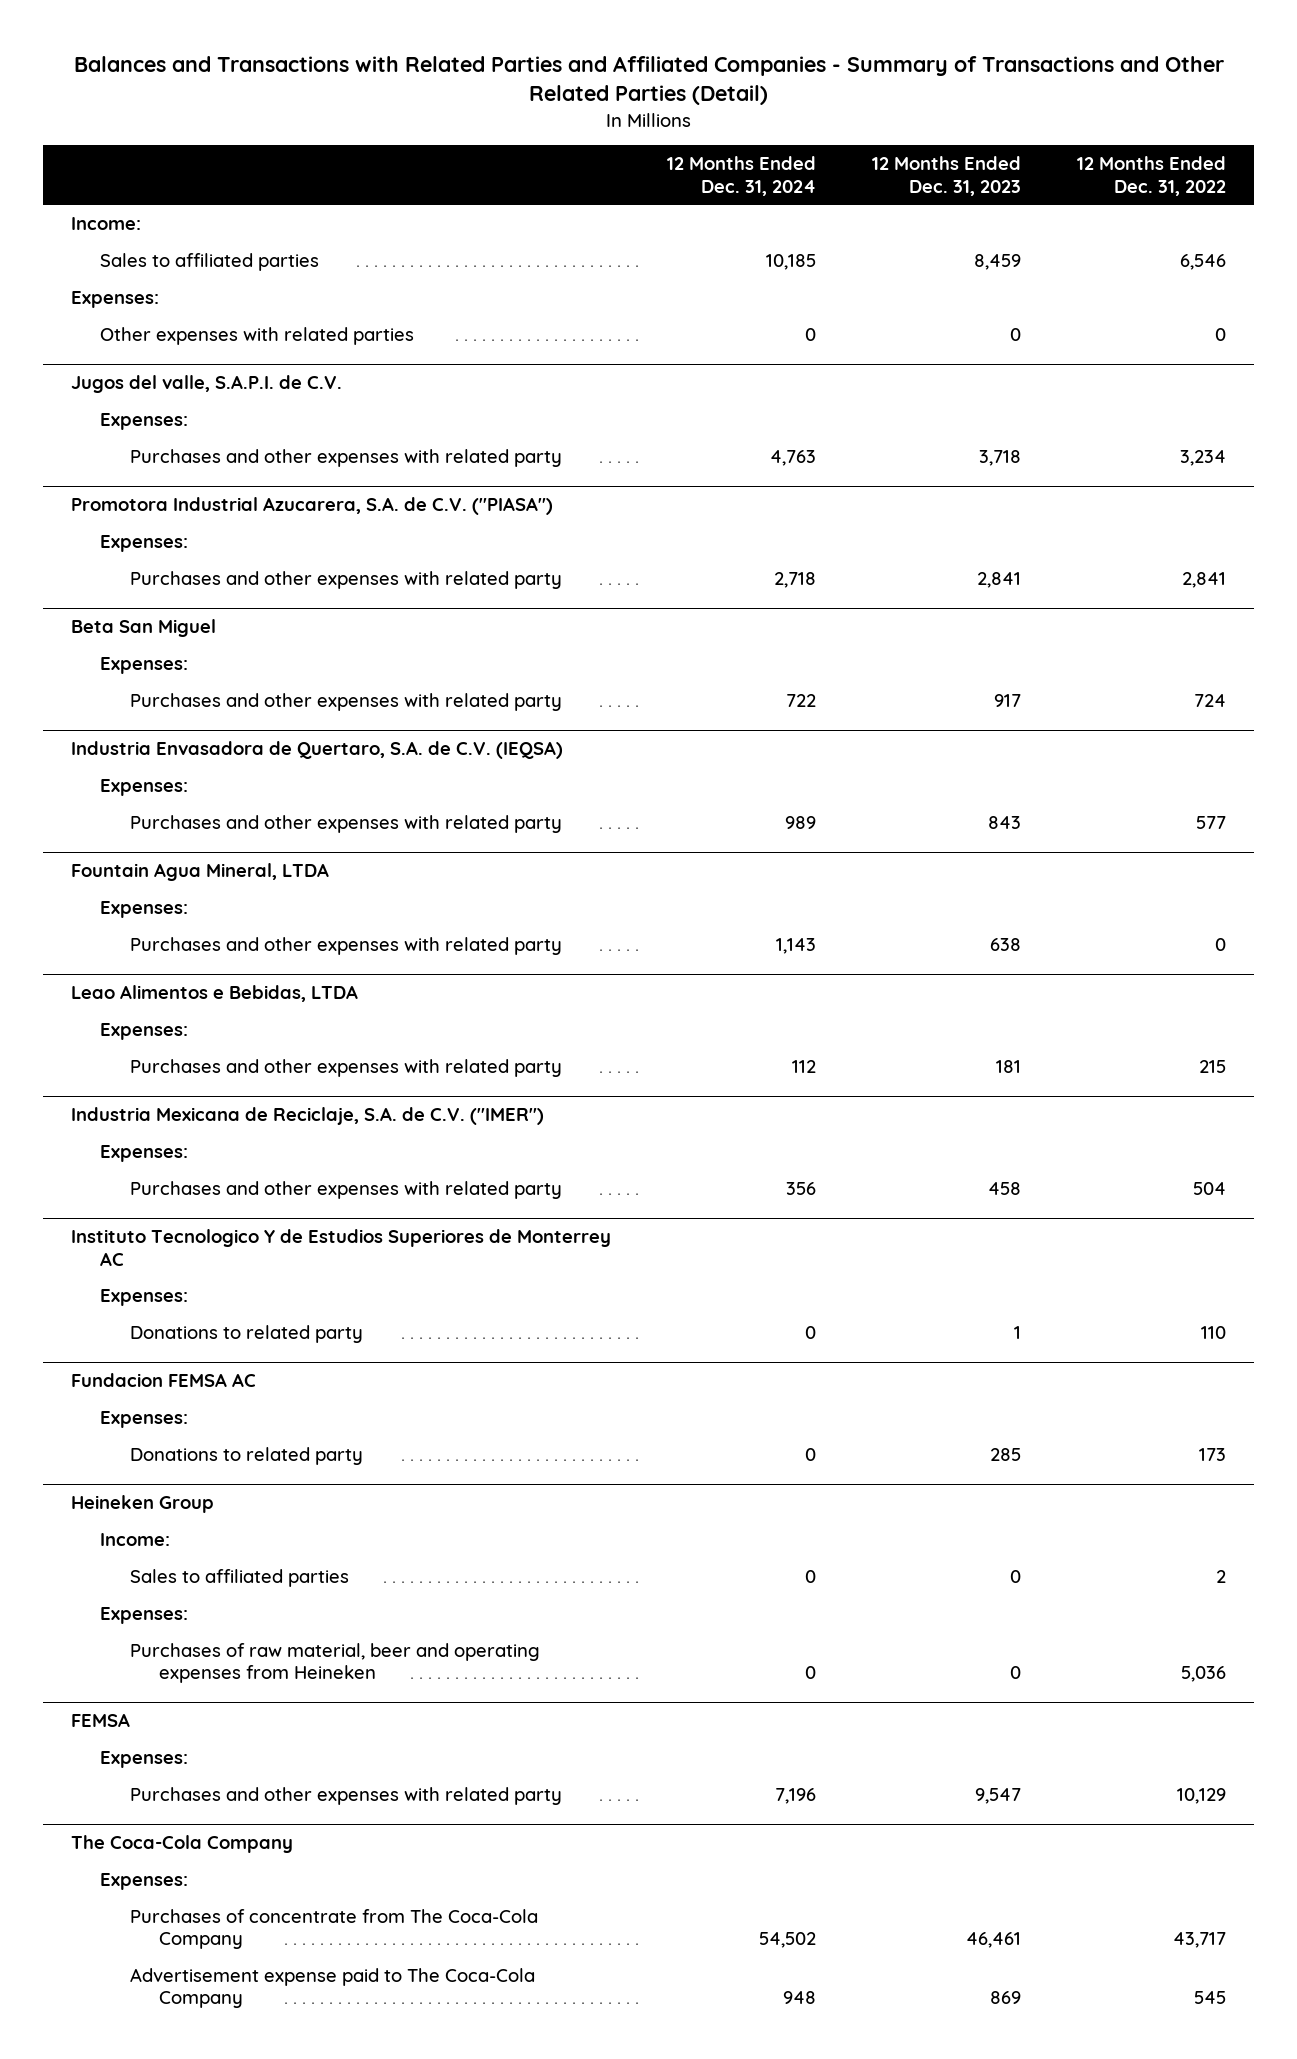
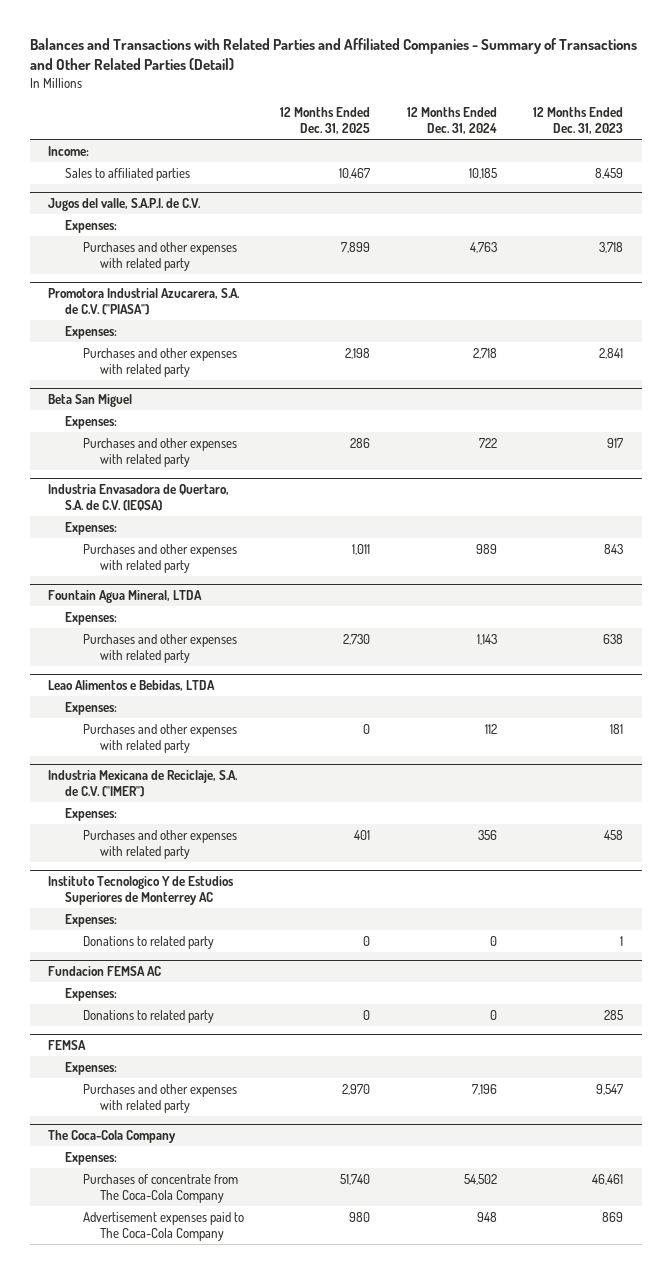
- | 12 Months Ended Dec. 31, 2024 | 12 Months Ended Dec. 31, 2023 | 12 Months Ended Dec. 31, 2022
+ | 12 Months Ended Dec. 31, 2025 | 12 Months Ended Dec. 31, 2024 | 12 Months Ended Dec. 31, 2023
- Expenses:
- Other expenses with related parties | 0 | 0 | 0
- Heineken Group
- Income:
- Sales to affiliated parties | 0 | 0 | 2
- Expenses:
- Purchases of raw material, beer and operating expenses from Heineken | 0 | 0 | 5,036
@ The Coca-Cola Company
- Advertisement expense paid to The Coca-Cola Company | 948 | 869 | 545
+ Advertisement expenses paid to The Coca-Cola Company | 980 | 948 | 869

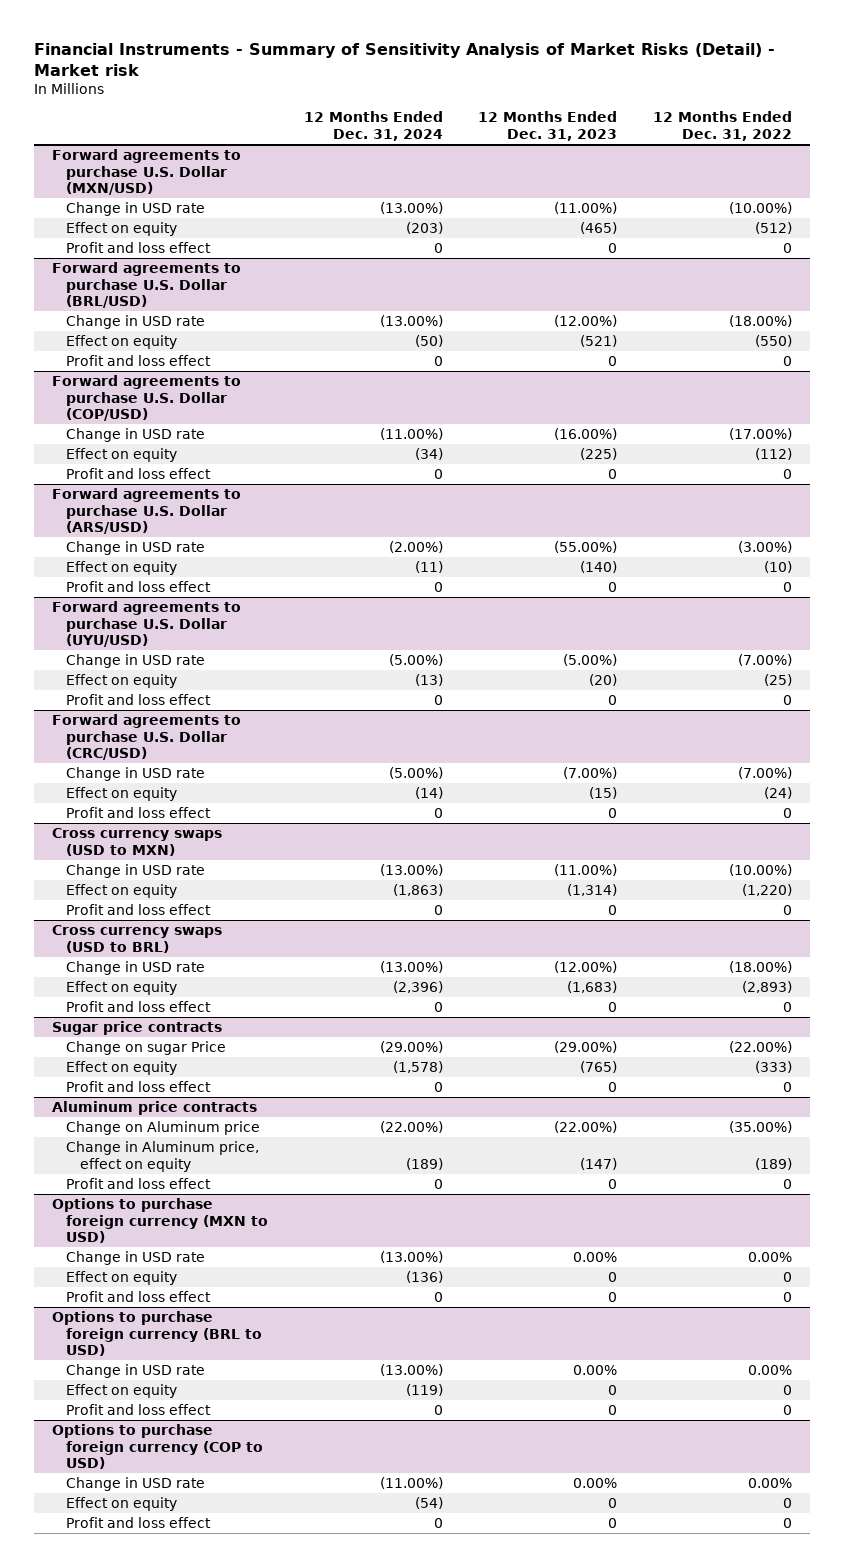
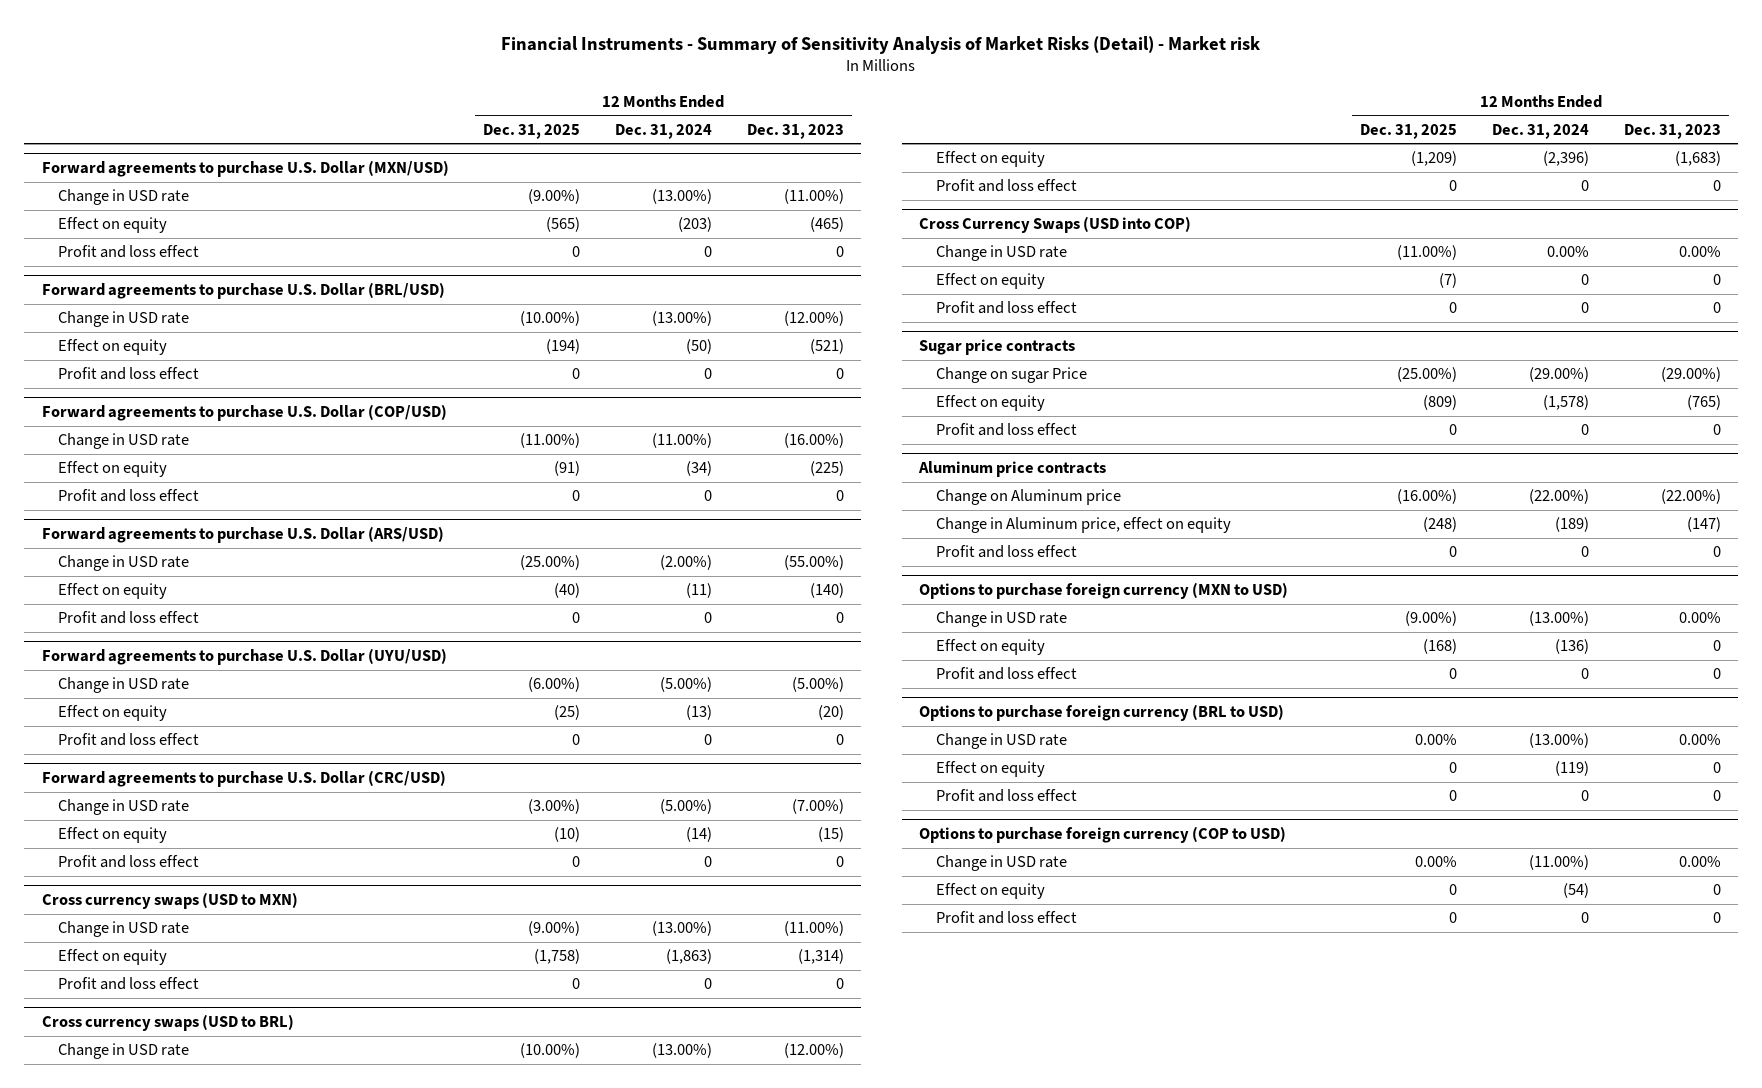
- | 12 Months Ended Dec. 31, 2024 | 12 Months Ended Dec. 31, 2023 | 12 Months Ended Dec. 31, 2022
+ | 12 Months Ended Dec. 31, 2025 | 12 Months Ended Dec. 31, 2024 | 12 Months Ended Dec. 31, 2023
+ Cross Currency Swaps (USD into COP)
+ Change in USD rate | (11.00%) | 0.00% | 0.00%
+ Effect on equity | (7) | 0 | 0
+ Profit and loss effect | 0 | 0 | 0

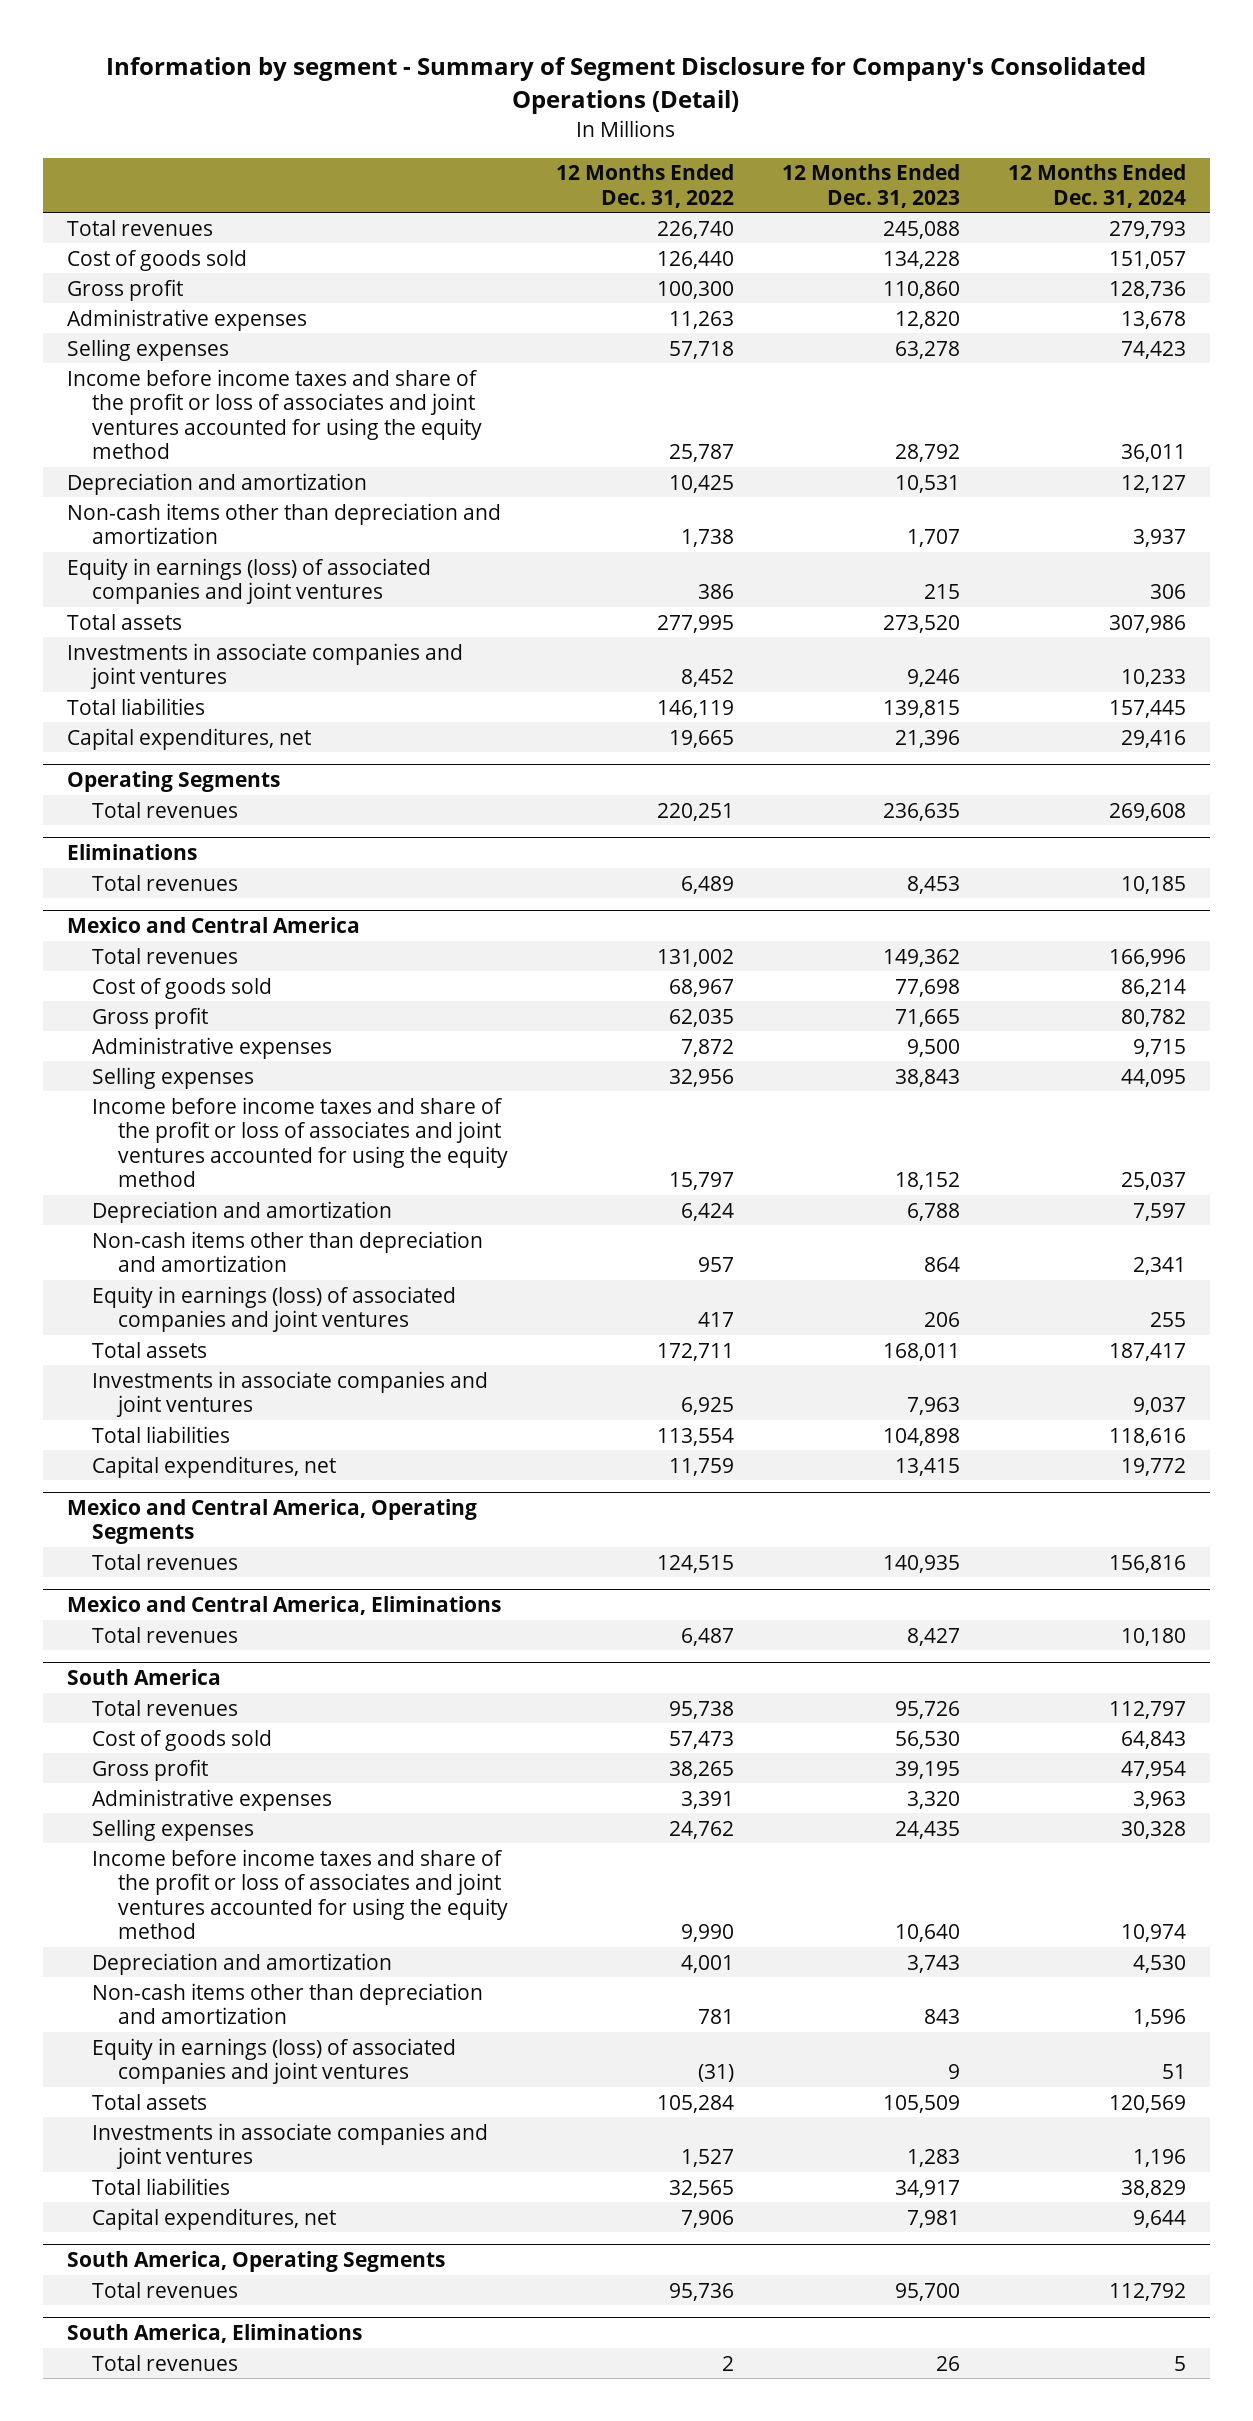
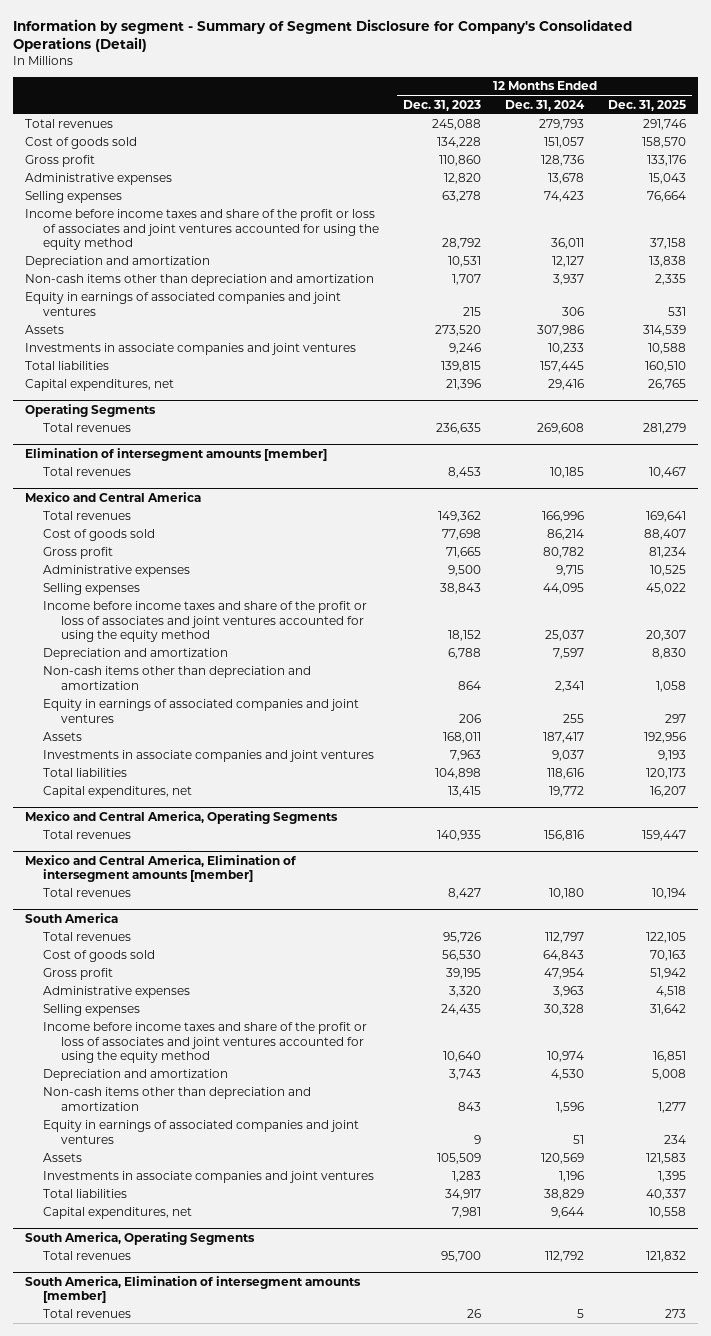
- | 12 Months Ended Dec. 31, 2022 | 12 Months Ended Dec. 31, 2023 | 12 Months Ended Dec. 31, 2024
+ | 12 Months Ended Dec. 31, 2023 | 12 Months Ended Dec. 31, 2024 | 12 Months Ended Dec. 31, 2025
- Equity in earnings (loss) of associated companies and joint ventures | 386 | 215 | 306
- Total assets | 277,995 | 273,520 | 307,986
+ Equity in earnings of associated companies and joint ventures | 215 | 306 | 531
+ Assets | 273,520 | 307,986 | 314,539
- Eliminations
+ Elimination of intersegment amounts [member]
@ Mexico and Central America
- Equity in earnings (loss) of associated companies and joint ventures | 417 | 206 | 255
- Total assets | 172,711 | 168,011 | 187,417
+ Equity in earnings of associated companies and joint ventures | 206 | 255 | 297
+ Assets | 168,011 | 187,417 | 192,956
- Mexico and Central America, Eliminations
+ Mexico and Central America, Elimination of intersegment amounts [member]
@ South America
- Equity in earnings (loss) of associated companies and joint ventures | (31) | 9 | 51
- Total assets | 105,284 | 105,509 | 120,569
+ Equity in earnings of associated companies and joint ventures | 9 | 51 | 234
+ Assets | 105,509 | 120,569 | 121,583
- South America, Eliminations
+ South America, Elimination of intersegment amounts [member]

